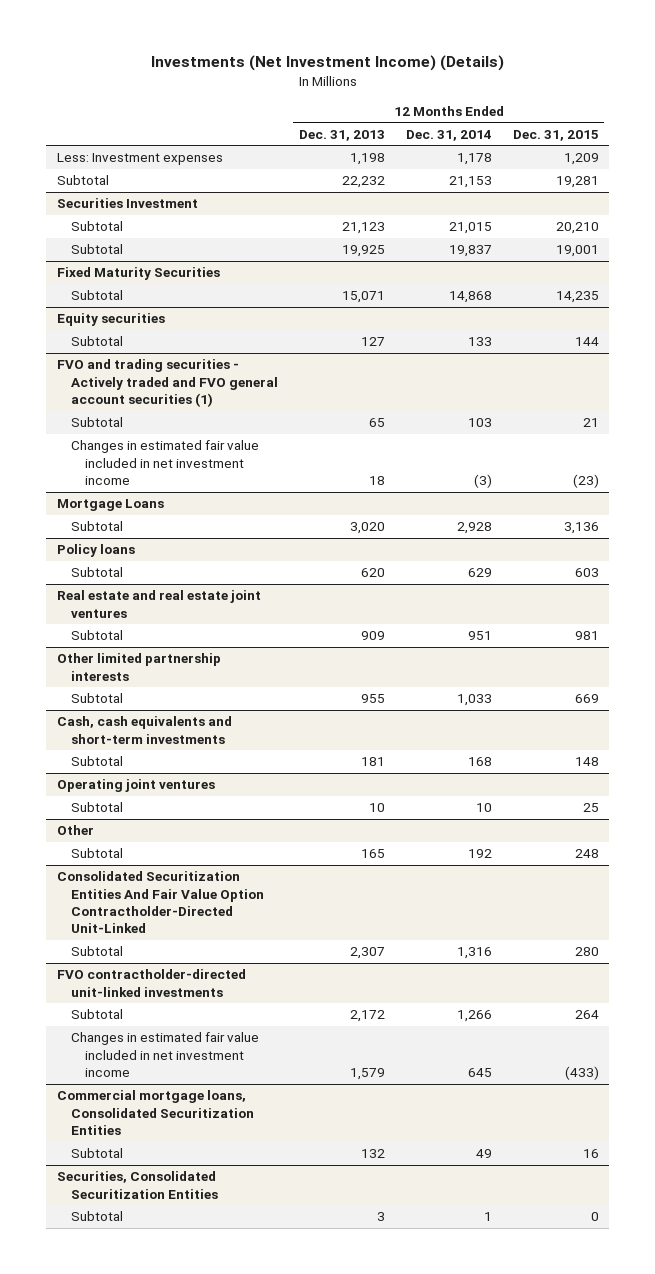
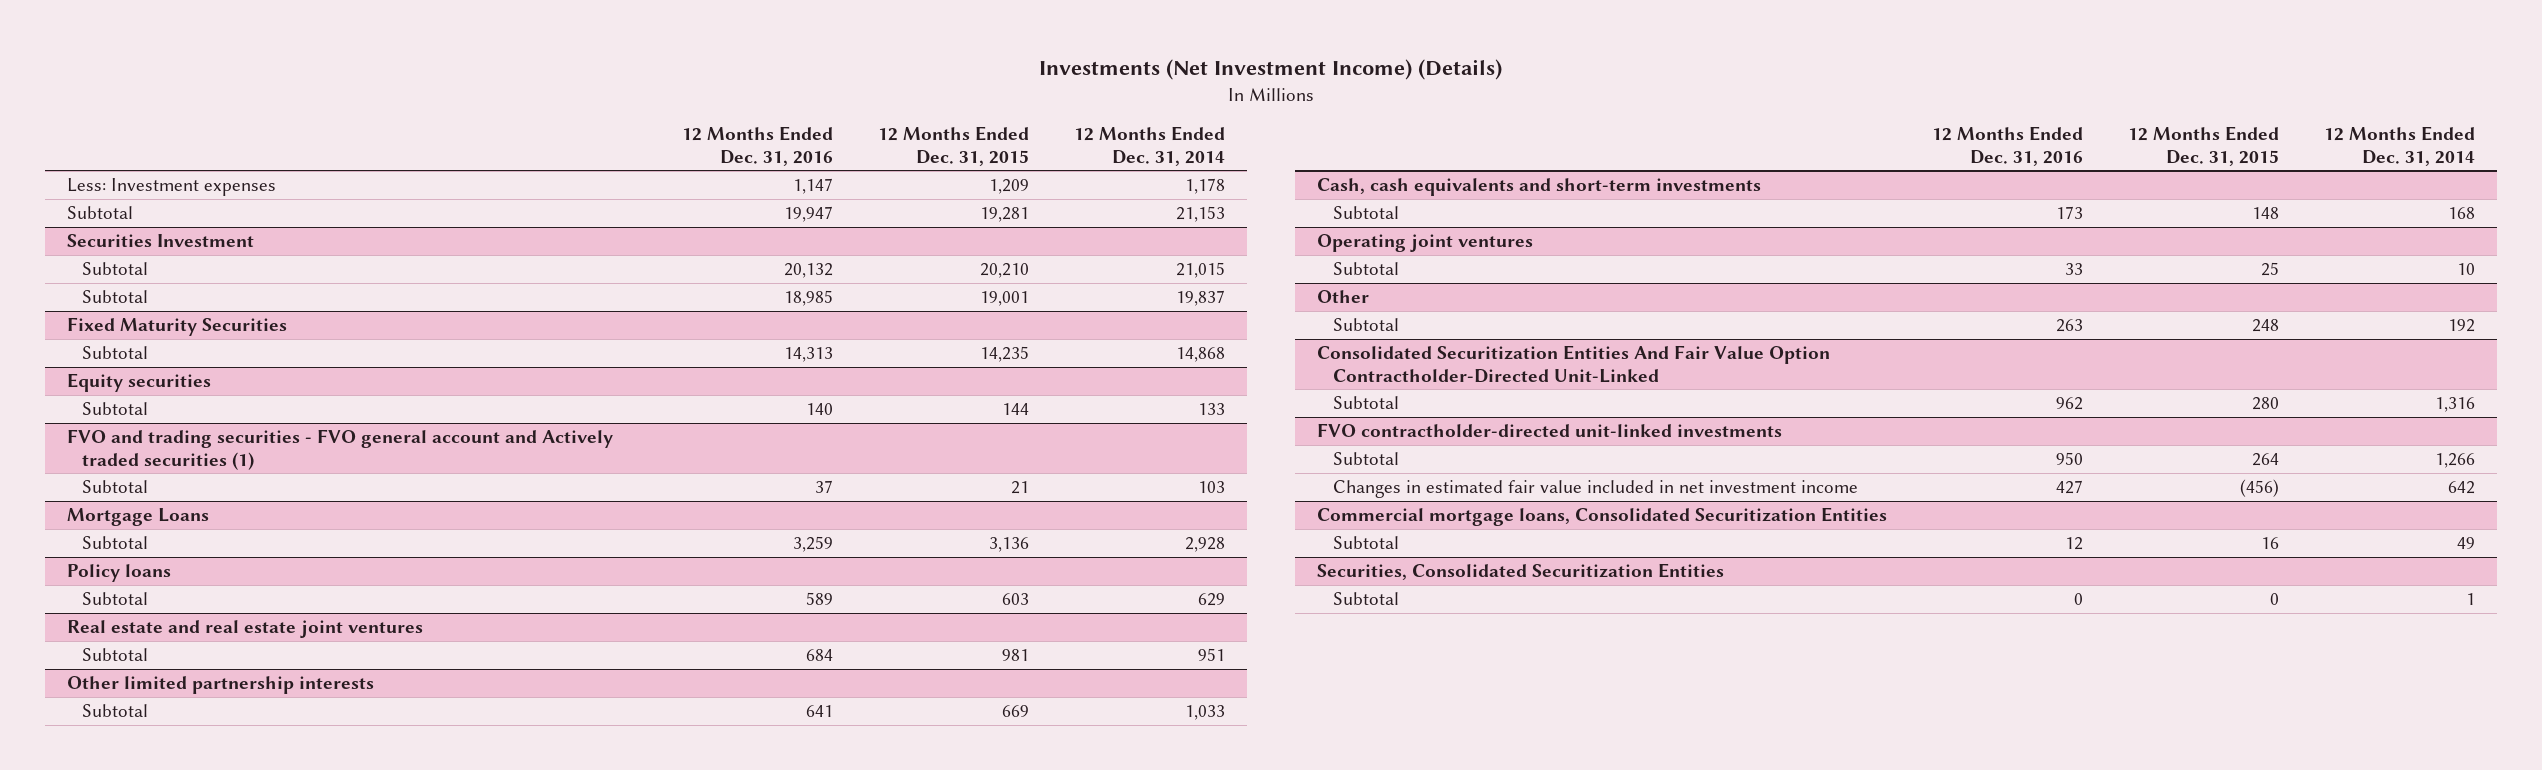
- | 12 Months Ended Dec. 31, 2013 | 12 Months Ended Dec. 31, 2014 | 12 Months Ended Dec. 31, 2015
+ | 12 Months Ended Dec. 31, 2016 | 12 Months Ended Dec. 31, 2015 | 12 Months Ended Dec. 31, 2014
- FVO and trading securities - Actively traded and FVO general account securities (1)
+ FVO and trading securities - FVO general account and Actively traded securities (1)
- Changes in estimated fair value included in net investment income | 18 | (3) | (23)
@ FVO contractholder-directed unit-linked investments
- Changes in estimated fair value included in net investment income | 1,579 | 645 | (433)
+ Changes in estimated fair value included in net investment income | 427 | (456) | 642

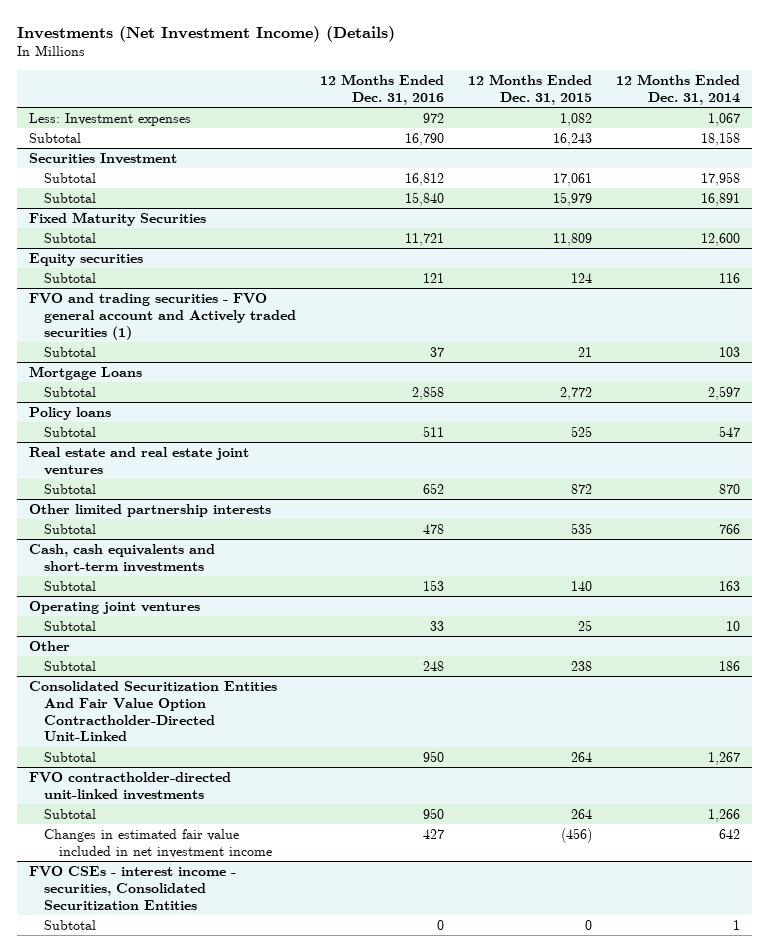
- Less: Investment expenses | 1,147 | 1,209 | 1,178
- Subtotal | 19,947 | 19,281 | 21,153
+ Less: Investment expenses | 972 | 1,082 | 1,067
+ Subtotal | 16,790 | 16,243 | 18,158
@ Securities Investment
- Subtotal | 20,132 | 20,210 | 21,015
- Subtotal | 18,985 | 19,001 | 19,837
+ Subtotal | 16,812 | 17,061 | 17,958
+ Subtotal | 15,840 | 15,979 | 16,891
@ Fixed Maturity Securities
- Subtotal | 14,313 | 14,235 | 14,868
+ Subtotal | 11,721 | 11,809 | 12,600
@ Equity securities
- Subtotal | 140 | 144 | 133
+ Subtotal | 121 | 124 | 116
@ Mortgage Loans
- Subtotal | 3,259 | 3,136 | 2,928
+ Subtotal | 2,858 | 2,772 | 2,597
@ Policy loans
- Subtotal | 589 | 603 | 629
+ Subtotal | 511 | 525 | 547
@ Real estate and real estate joint ventures
- Subtotal | 684 | 981 | 951
+ Subtotal | 652 | 872 | 870
@ Other limited partnership interests
- Subtotal | 641 | 669 | 1,033
+ Subtotal | 478 | 535 | 766
@ Cash, cash equivalents and short-term investments
- Subtotal | 173 | 148 | 168
+ Subtotal | 153 | 140 | 163
@ Other
- Subtotal | 263 | 248 | 192
+ Subtotal | 248 | 238 | 186
@ Consolidated Securitization Entities And Fair Value Option Contractholder-Directed Unit-Linked
- Subtotal | 962 | 280 | 1,316
+ Subtotal | 950 | 264 | 1,267
- Commercial mortgage loans, Consolidated Securitization Entities
- Subtotal | 12 | 16 | 49
- Securities, Consolidated Securitization Entities
+ FVO CSEs - interest income - securities, Consolidated Securitization Entities

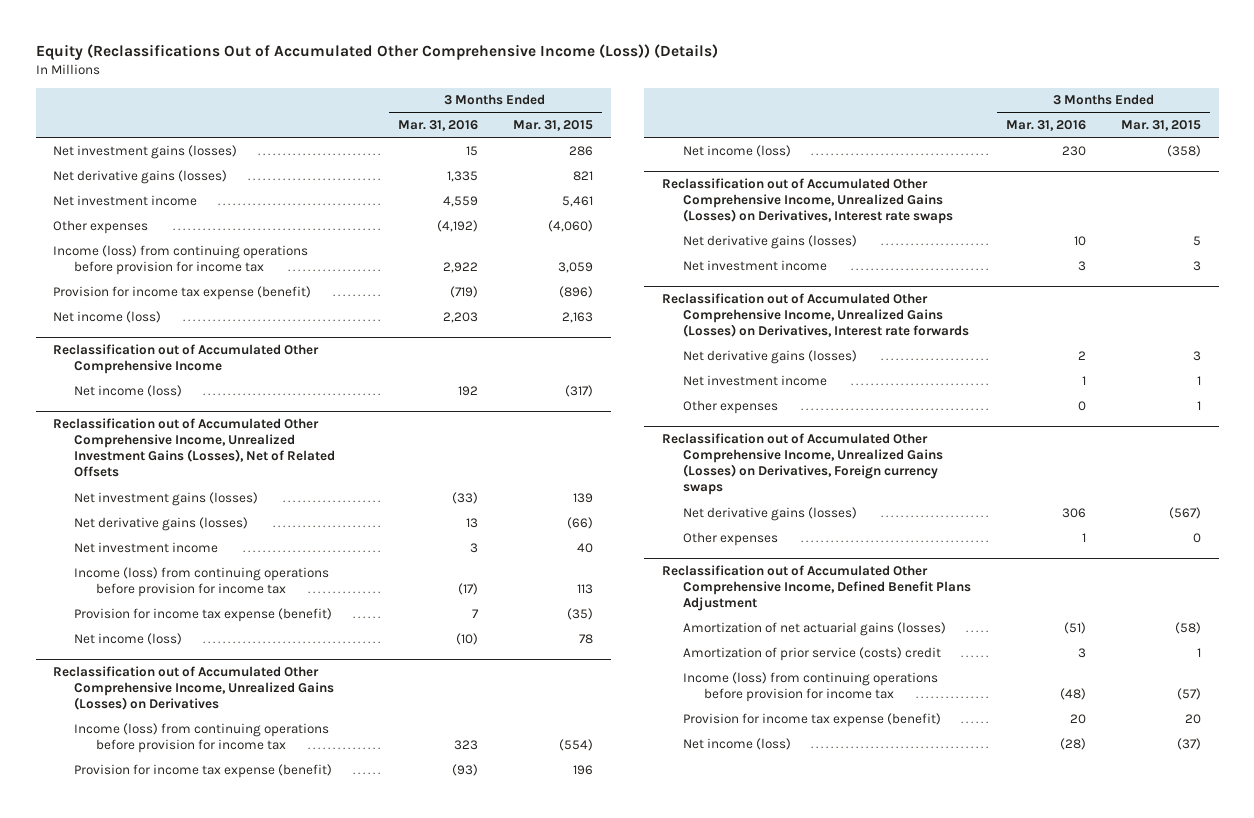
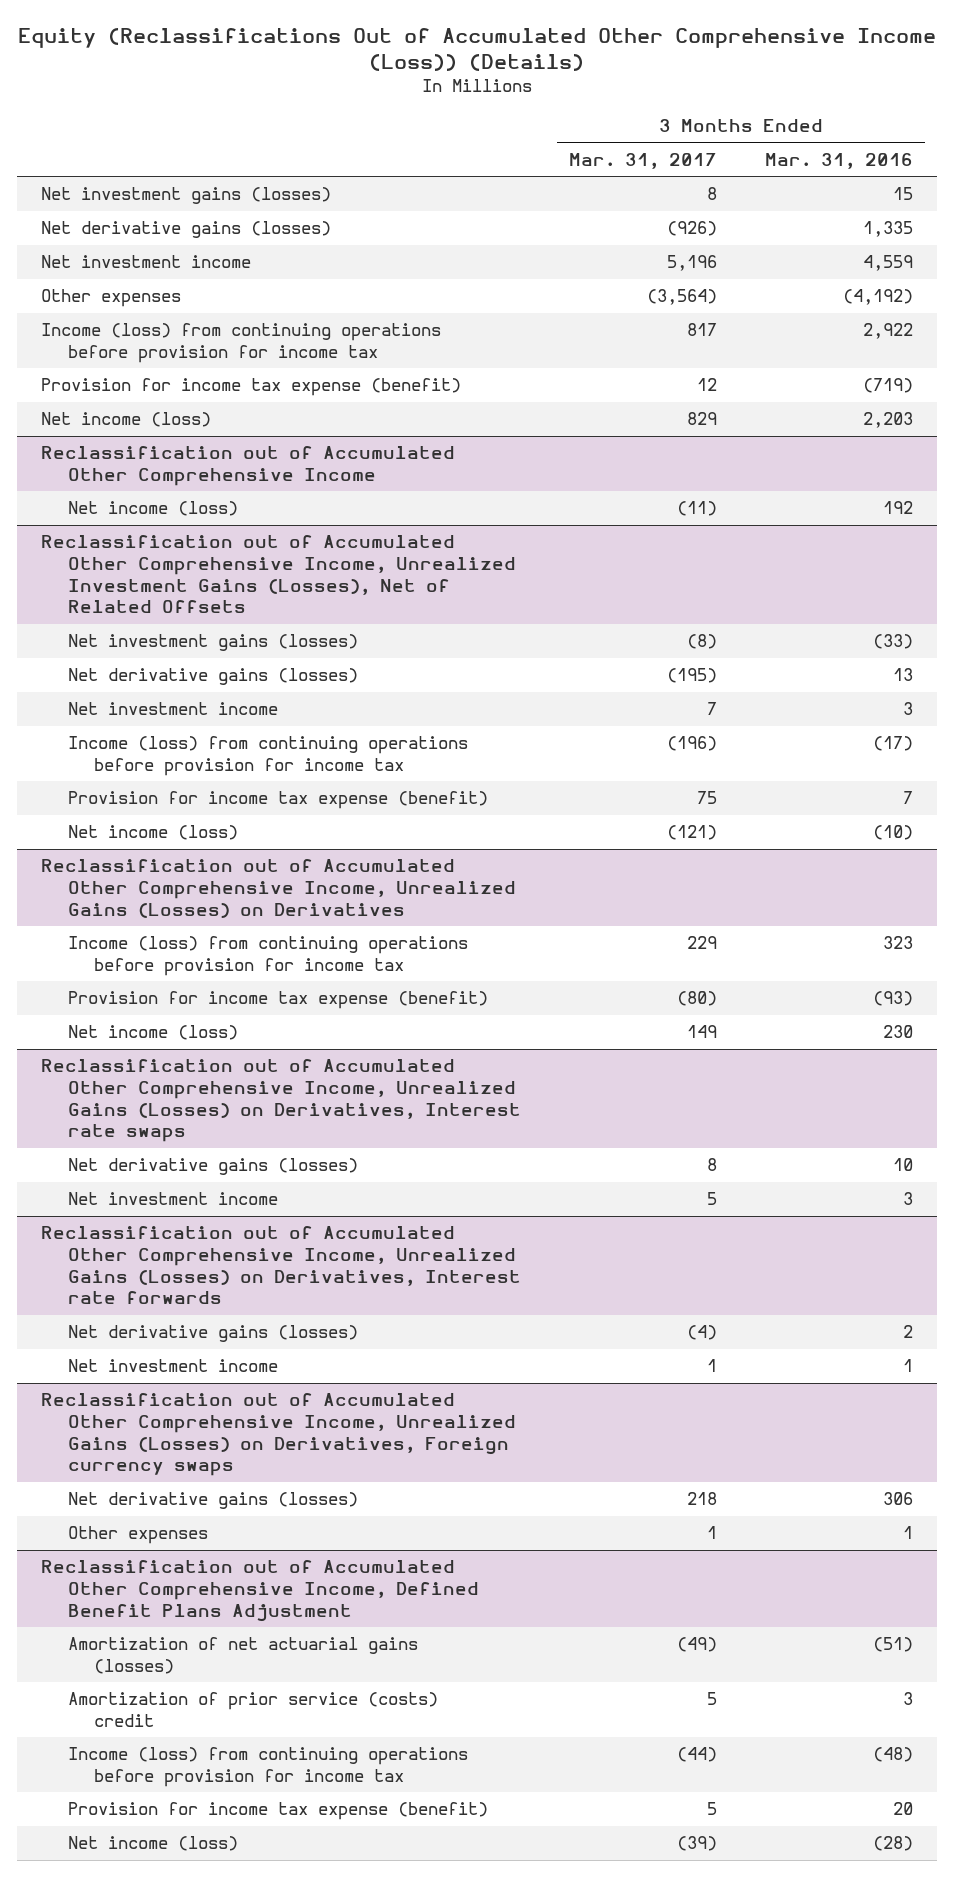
- | 3 Months Ended Mar. 31, 2016 | 3 Months Ended Mar. 31, 2015
+ | 3 Months Ended Mar. 31, 2017 | 3 Months Ended Mar. 31, 2016
@ Reclassification out of Accumulated Other Comprehensive Income, Unrealized Gains (Losses) on Derivatives, Interest rate forwards
- Other expenses | 0 | 1

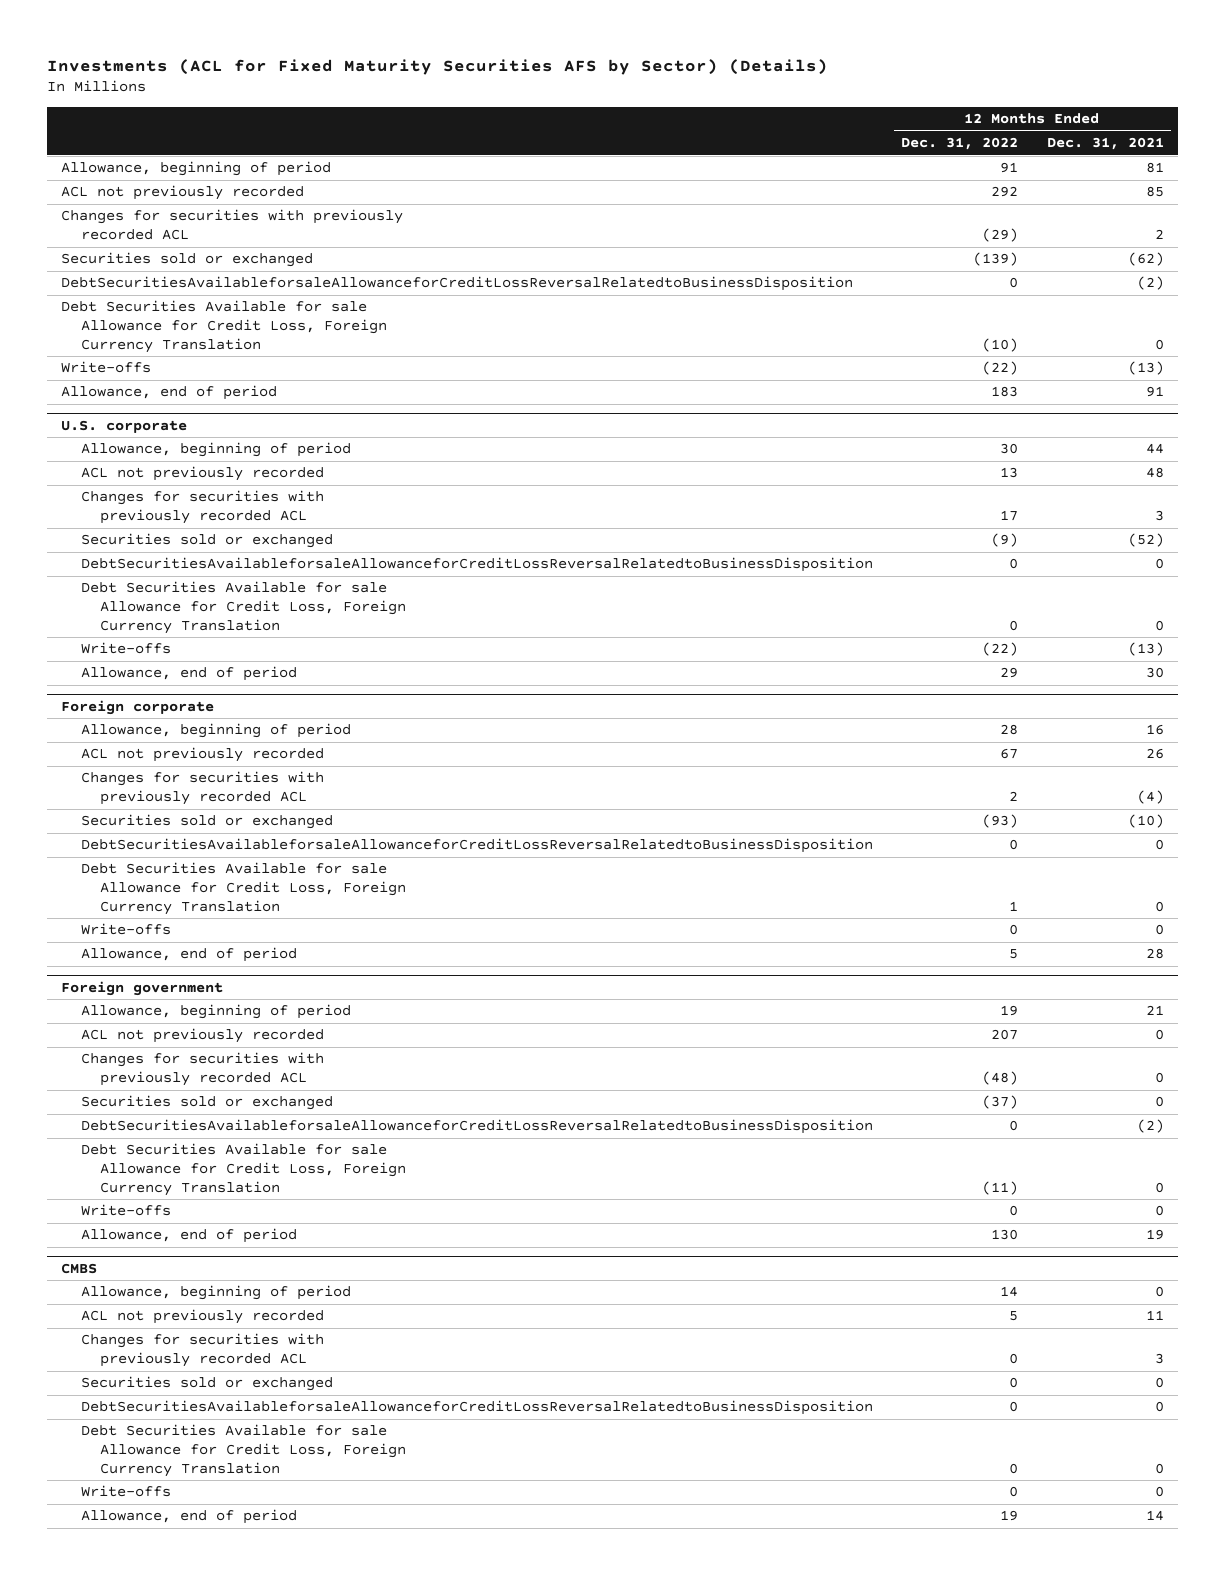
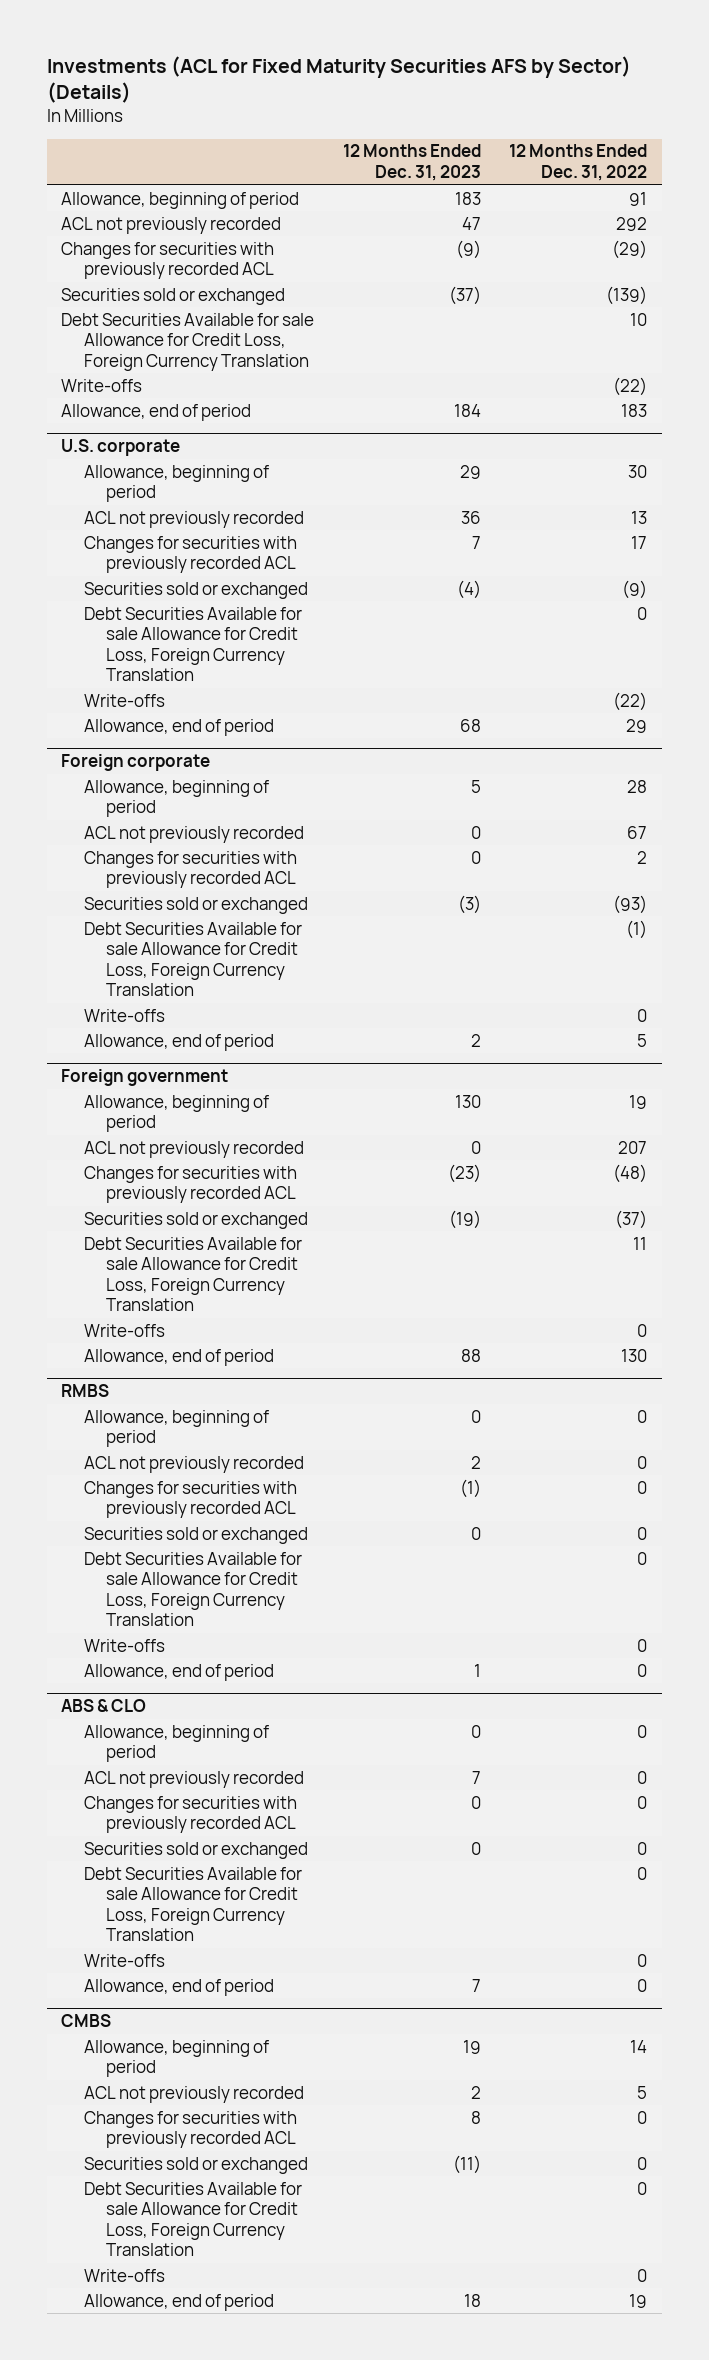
- | 12 Months Ended Dec. 31, 2022 | 12 Months Ended Dec. 31, 2021
+ | 12 Months Ended Dec. 31, 2023 | 12 Months Ended Dec. 31, 2022
- DebtSecuritiesAvailableforsaleAllowanceforCreditLossReversalRelatedtoBusinessDisposition | 0 | (2)
- Debt Securities Available for sale Allowance for Credit Loss, Foreign Currency Translation | (10) | 0
+ Debt Securities Available for sale Allowance for Credit Loss, Foreign Currency Translation | | 10
@ U.S. corporate
- DebtSecuritiesAvailableforsaleAllowanceforCreditLossReversalRelatedtoBusinessDisposition | 0 | 0
@ Foreign corporate
- DebtSecuritiesAvailableforsaleAllowanceforCreditLossReversalRelatedtoBusinessDisposition | 0 | 0
- Debt Securities Available for sale Allowance for Credit Loss, Foreign Currency Translation | 1 | 0
+ Debt Securities Available for sale Allowance for Credit Loss, Foreign Currency Translation | | (1)
@ Foreign government
- DebtSecuritiesAvailableforsaleAllowanceforCreditLossReversalRelatedtoBusinessDisposition | 0 | (2)
- Debt Securities Available for sale Allowance for Credit Loss, Foreign Currency Translation | (11) | 0
+ Debt Securities Available for sale Allowance for Credit Loss, Foreign Currency Translation | | 11
+ RMBS
+ Allowance, beginning of period | 0 | 0
+ ACL not previously recorded | 2 | 0
+ Changes for securities with previously recorded ACL | (1) | 0
+ Securities sold or exchanged | 0 | 0
+ Debt Securities Available for sale Allowance for Credit Loss, Foreign Currency Translation | | 0
+ Write-offs | | 0
+ Allowance, end of period | 1 | 0
+ ABS & CLO
+ Allowance, beginning of period | 0 | 0
+ ACL not previously recorded | 7 | 0
+ Changes for securities with previously recorded ACL | 0 | 0
+ Securities sold or exchanged | 0 | 0
+ Debt Securities Available for sale Allowance for Credit Loss, Foreign Currency Translation | | 0
+ Write-offs | | 0
+ Allowance, end of period | 7 | 0
@ CMBS
- DebtSecuritiesAvailableforsaleAllowanceforCreditLossReversalRelatedtoBusinessDisposition | 0 | 0

